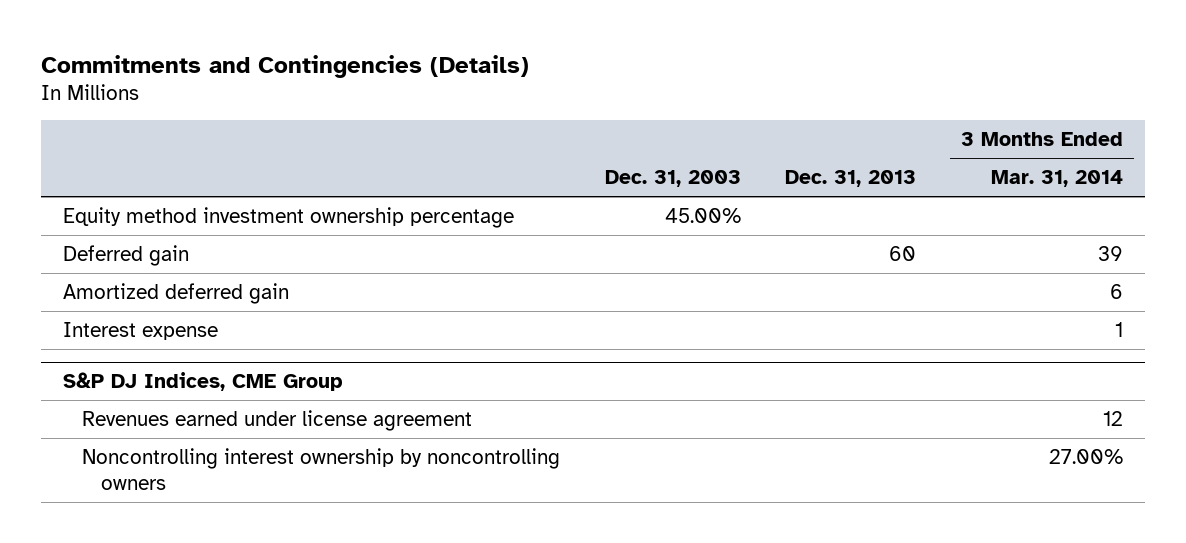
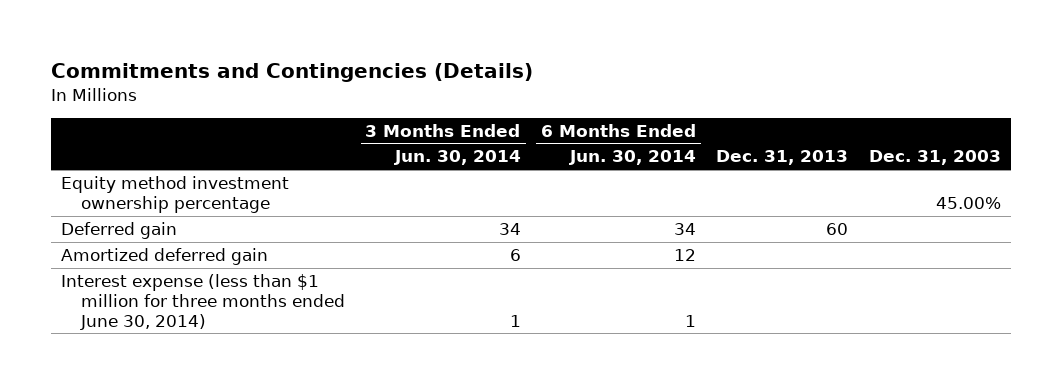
- | Dec. 31, 2003 | Dec. 31, 2013 | 3 Months Ended Mar. 31, 2014
+ | 3 Months Ended Jun. 30, 2014 | 6 Months Ended Jun. 30, 2014 | Dec. 31, 2013 | Dec. 31, 2003
- Interest expense | | | 1
- S&P DJ Indices, CME Group
- Revenues earned under license agreement | | | 12
- Noncontrolling interest ownership by noncontrolling owners | | | 27.00%
+ Interest expense (less than $1 million for three months ended June 30, 2014) | 1 | 1 | |

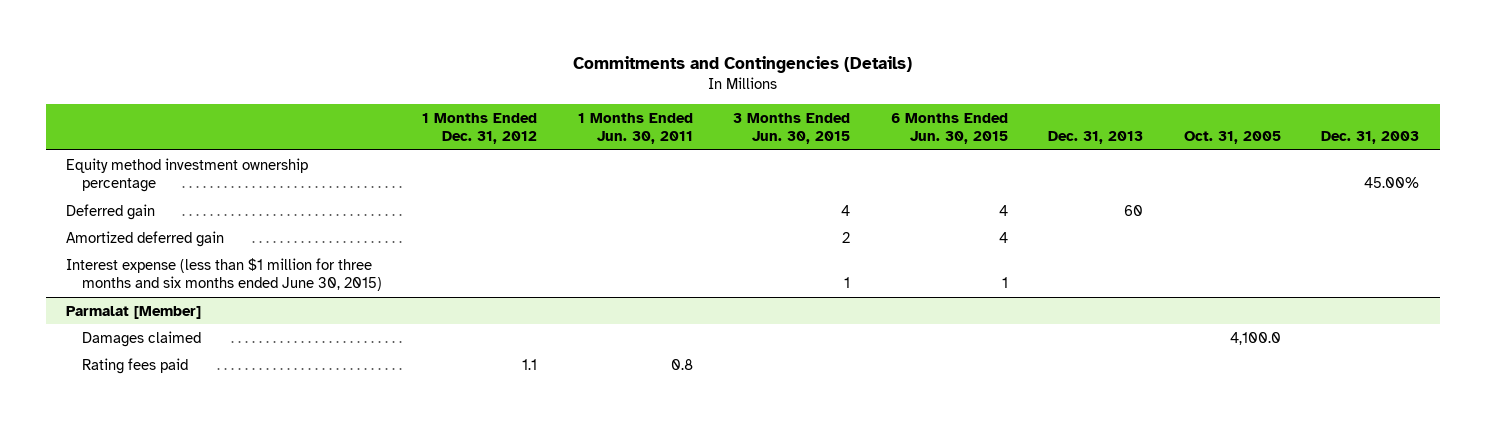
- | 3 Months Ended Jun. 30, 2014 | 6 Months Ended Jun. 30, 2014 | Dec. 31, 2013 | Dec. 31, 2003
+ | 1 Months Ended Dec. 31, 2012 | 1 Months Ended Jun. 30, 2011 | 3 Months Ended Jun. 30, 2015 | 6 Months Ended Jun. 30, 2015 | Dec. 31, 2013 | Oct. 31, 2005 | Dec. 31, 2003
- Interest expense (less than $1 million for three months ended June 30, 2014) | 1 | 1 | |
+ Interest expense (less than $1 million for three months and six months ended June 30, 2015) | | | 1 | 1 | | |
+ Parmalat [Member]
+ Damages claimed | | | | | | 4,100.0 |
+ Rating fees paid | 1.1 | 0.8 | | | | |

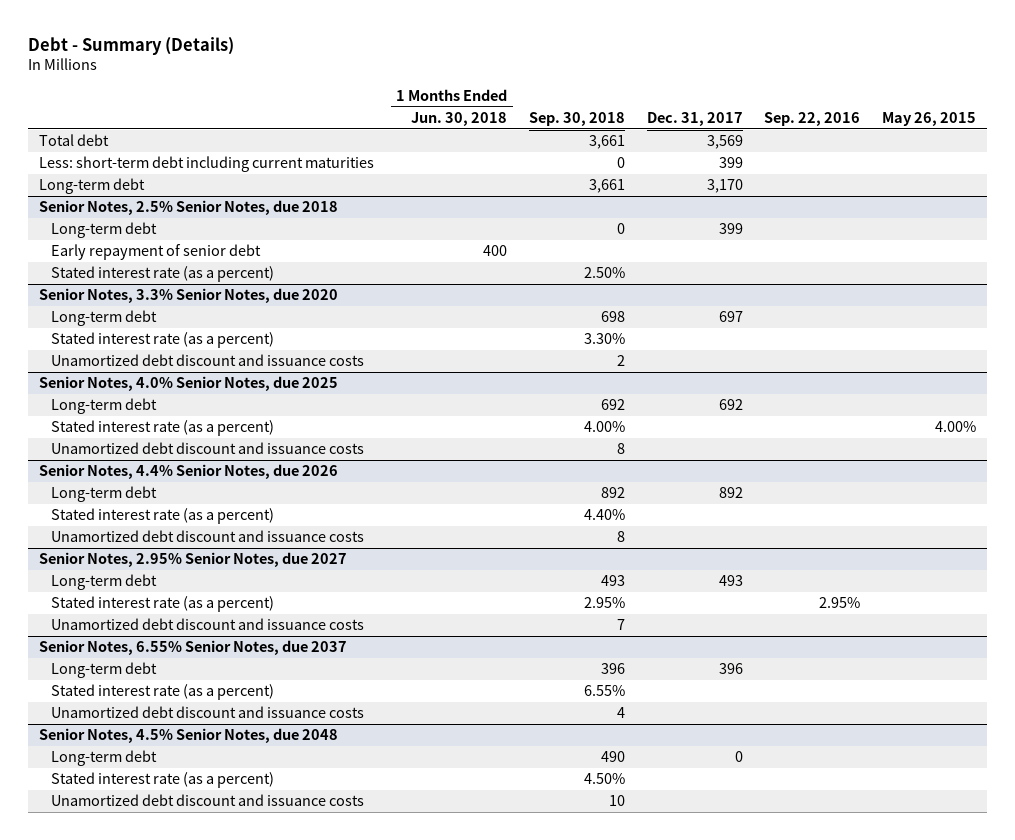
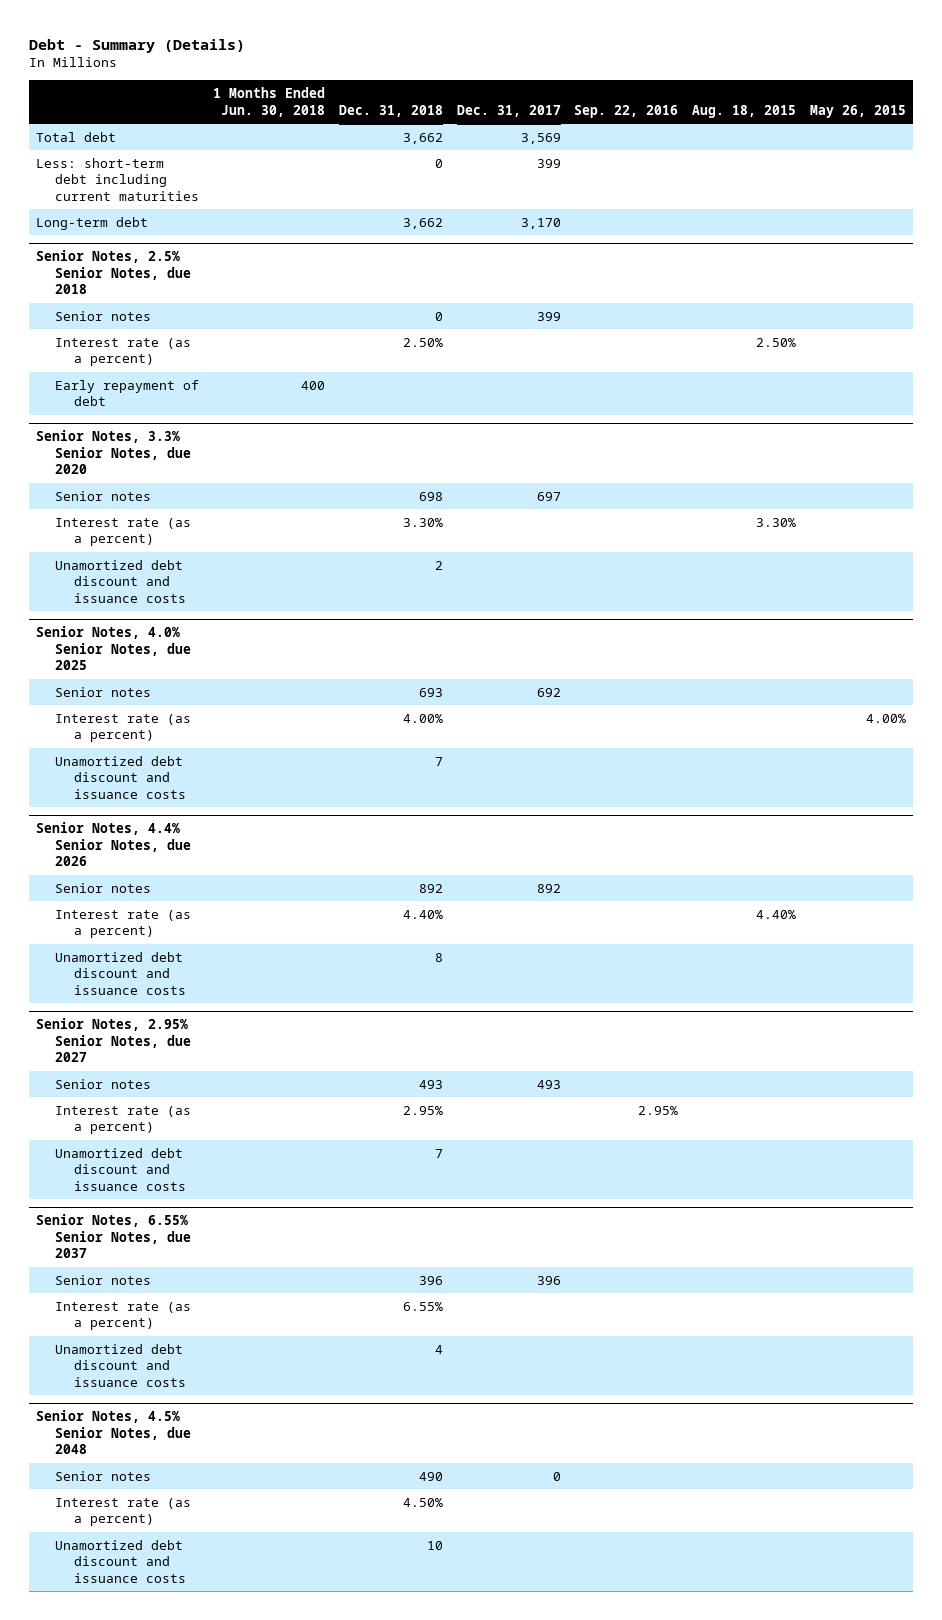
- | 1 Months Ended Jun. 30, 2018 | Sep. 30, 2018 | Dec. 31, 2017 | Sep. 22, 2016 | May 26, 2015
+ | 1 Months Ended Jun. 30, 2018 | Dec. 31, 2018 | Dec. 31, 2017 | Sep. 22, 2016 | Aug. 18, 2015 | May 26, 2015
@ Senior Notes, 2.5% Senior Notes, due 2018
- Long-term debt | | 0 | 399 | |
- Early repayment of senior debt | 400 | | | |
- Stated interest rate (as a percent) | | 2.50% | | |
+ Senior notes | | 0 | 399 | | |
+ Interest rate (as a percent) | | 2.50% | | | 2.50% |
+ Early repayment of debt | 400 | | | | |
@ Senior Notes, 3.3% Senior Notes, due 2020
- Long-term debt | | 698 | 697 | |
- Stated interest rate (as a percent) | | 3.30% | | |
+ Senior notes | | 698 | 697 | | |
+ Interest rate (as a percent) | | 3.30% | | | 3.30% |
@ Senior Notes, 4.0% Senior Notes, due 2025
- Long-term debt | | 692 | 692 | |
- Stated interest rate (as a percent) | | 4.00% | | | 4.00%
+ Senior notes | | 693 | 692 | | |
+ Interest rate (as a percent) | | 4.00% | | | | 4.00%
@ Senior Notes, 4.4% Senior Notes, due 2026
- Long-term debt | | 892 | 892 | |
- Stated interest rate (as a percent) | | 4.40% | | |
+ Senior notes | | 892 | 892 | | |
+ Interest rate (as a percent) | | 4.40% | | | 4.40% |
@ Senior Notes, 2.95% Senior Notes, due 2027
- Long-term debt | | 493 | 493 | |
- Stated interest rate (as a percent) | | 2.95% | | 2.95% |
+ Senior notes | | 493 | 493 | | |
+ Interest rate (as a percent) | | 2.95% | | 2.95% | |
@ Senior Notes, 6.55% Senior Notes, due 2037
- Long-term debt | | 396 | 396 | |
- Stated interest rate (as a percent) | | 6.55% | | |
+ Senior notes | | 396 | 396 | | |
+ Interest rate (as a percent) | | 6.55% | | | |
@ Senior Notes, 4.5% Senior Notes, due 2048
- Long-term debt | | 490 | 0 | |
- Stated interest rate (as a percent) | | 4.50% | | |
+ Senior notes | | 490 | 0 | | |
+ Interest rate (as a percent) | | 4.50% | | | |

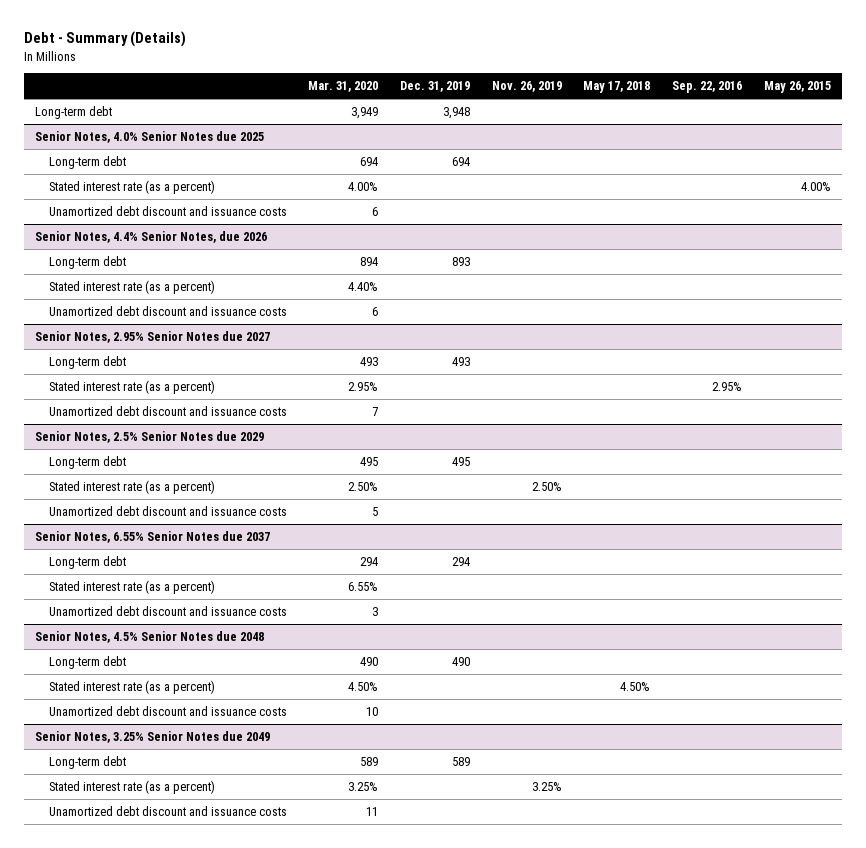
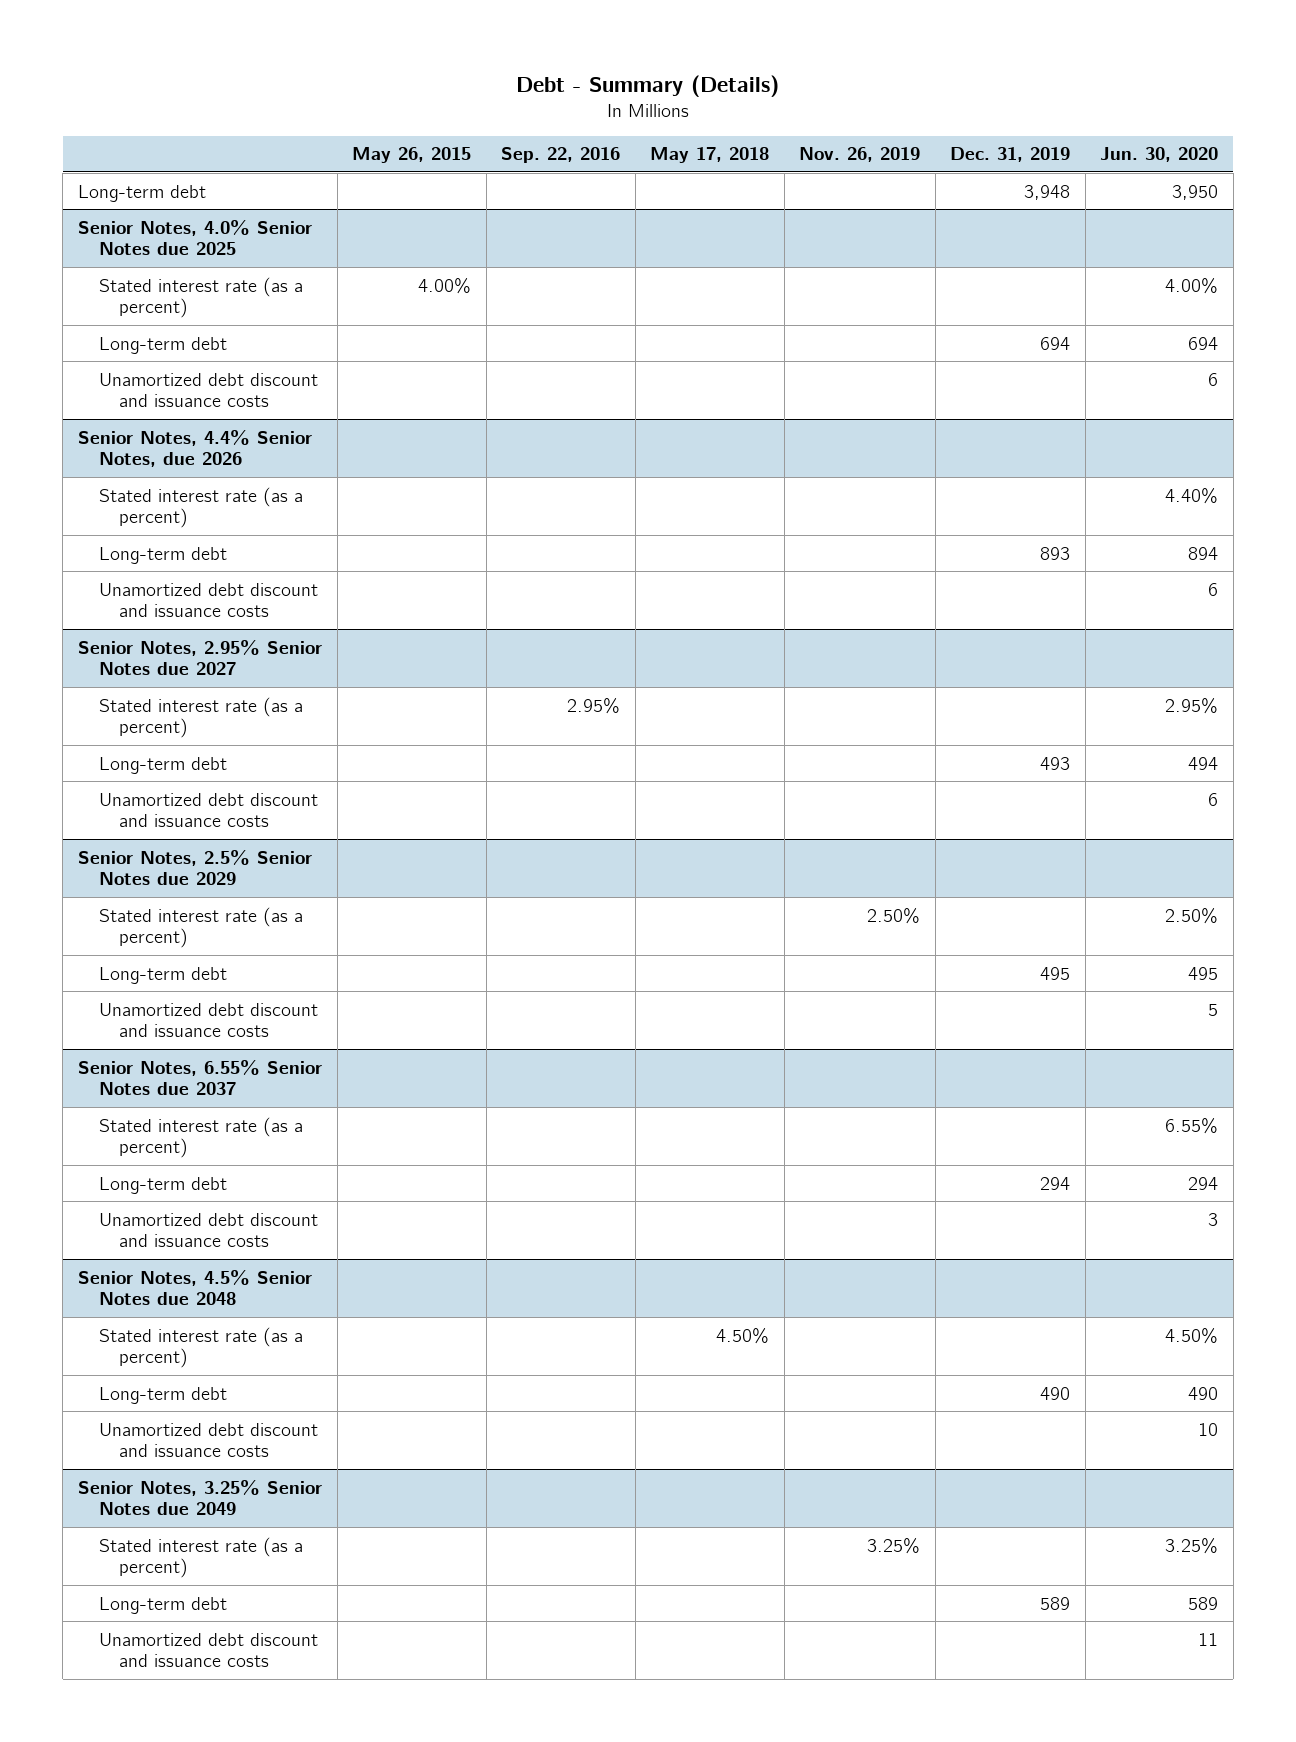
- | Mar. 31, 2020 | Dec. 31, 2019 | Nov. 26, 2019 | May 17, 2018 | Sep. 22, 2016 | May 26, 2015
+ | May 26, 2015 | Sep. 22, 2016 | May 17, 2018 | Nov. 26, 2019 | Dec. 31, 2019 | Jun. 30, 2020
@ Senior Notes, 4.0% Senior Notes due 2025
moved down: Long-term debt | | | | | 694 | 694
@ Senior Notes, 4.4% Senior Notes, due 2026
moved down: Long-term debt | | | | | 893 | 894
@ Senior Notes, 2.95% Senior Notes due 2027
moved down: Long-term debt | | | | | 493 | 494
@ Senior Notes, 2.5% Senior Notes due 2029
moved down: Long-term debt | | | | | 495 | 495
@ Senior Notes, 6.55% Senior Notes due 2037
moved down: Long-term debt | | | | | 294 | 294
@ Senior Notes, 4.5% Senior Notes due 2048
moved down: Long-term debt | | | | | 490 | 490
@ Senior Notes, 3.25% Senior Notes due 2049
moved down: Long-term debt | | | | | 589 | 589

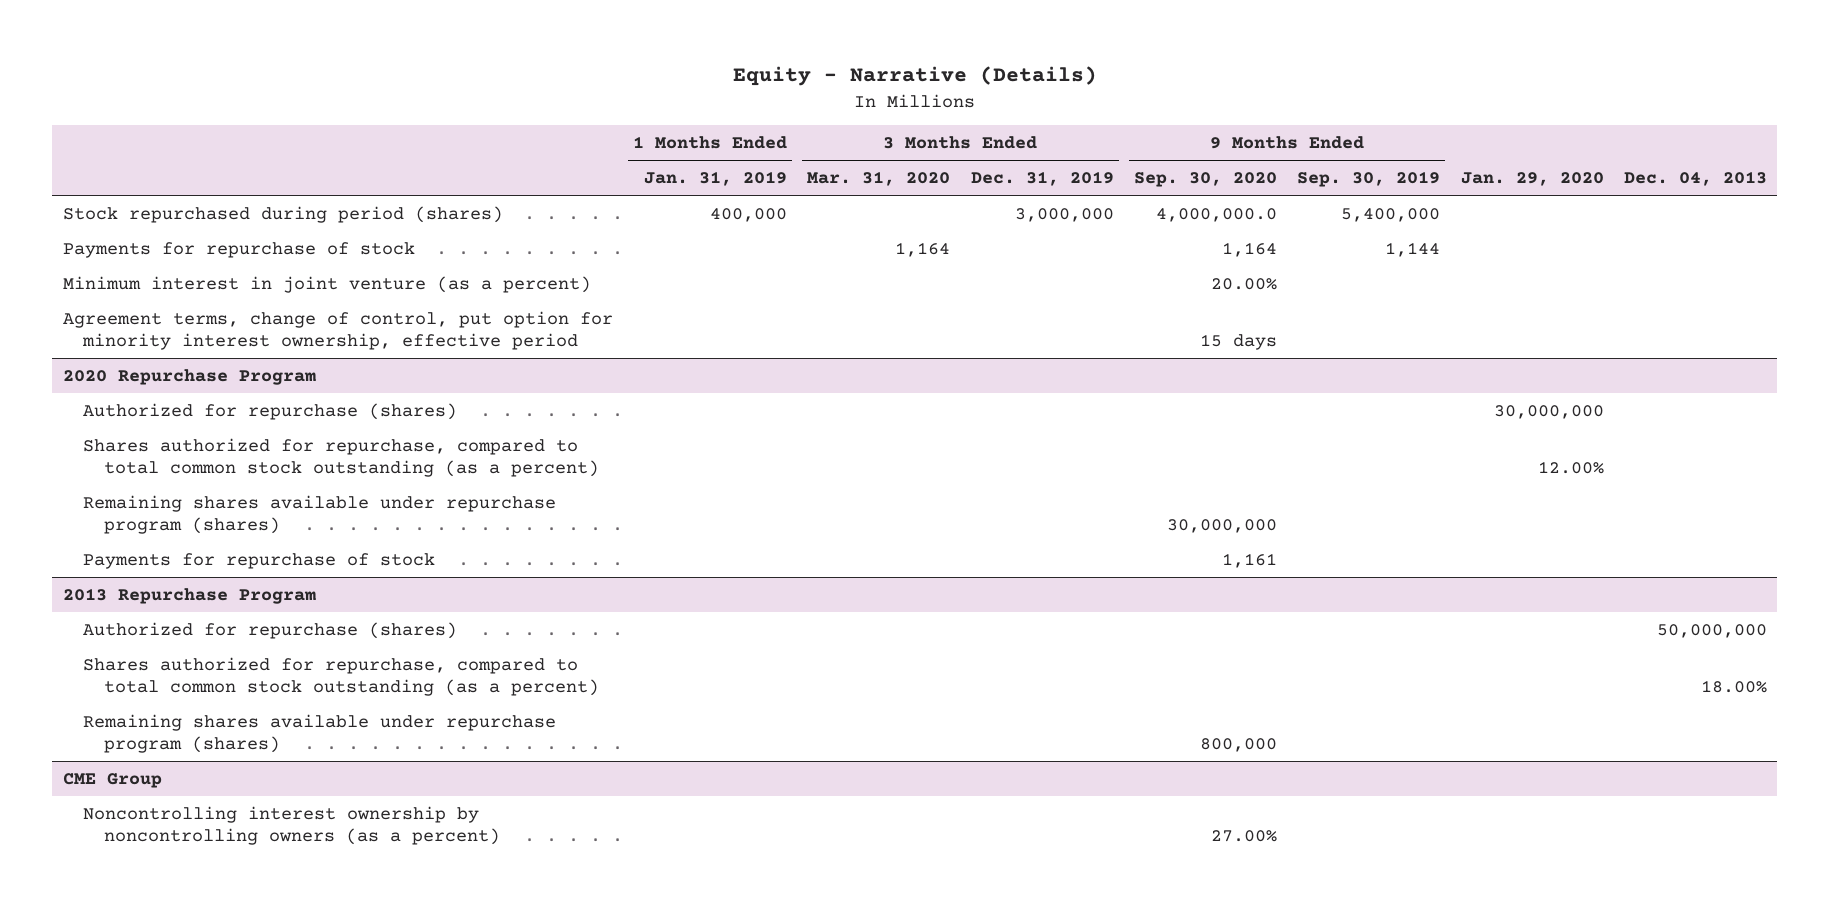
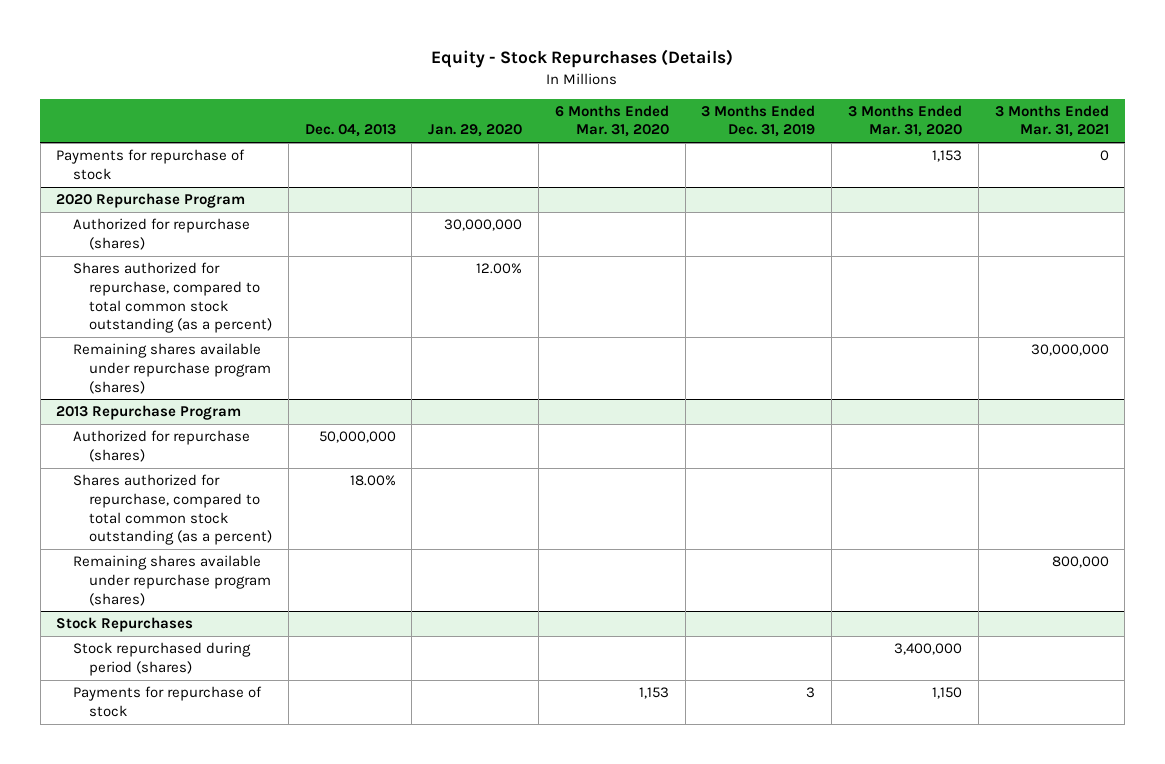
- Equity - Narrative (Details)
+ Equity - Stock Repurchases (Details)
- | 1 Months Ended Jan. 31, 2019 | 3 Months Ended Mar. 31, 2020 | 3 Months Ended Dec. 31, 2019 | 9 Months Ended Sep. 30, 2020 | 9 Months Ended Sep. 30, 2019 | Jan. 29, 2020 | Dec. 04, 2013
+ | Dec. 04, 2013 | Jan. 29, 2020 | 6 Months Ended Mar. 31, 2020 | 3 Months Ended Dec. 31, 2019 | 3 Months Ended Mar. 31, 2020 | 3 Months Ended Mar. 31, 2021
- Stock repurchased during period (shares) | 400,000 | | 3,000,000 | 4,000,000.0 | 5,400,000 | |
- Payments for repurchase of stock | | 1,164 | | 1,164 | 1,144 | |
- Minimum interest in joint venture (as a percent) | | | | 20.00% | | |
- Agreement terms, change of control, put option for minority interest ownership, effective period | | | | 15 days | | |
+ Payments for repurchase of stock | | | | | 1,153 | 0
@ 2020 Repurchase Program
- Payments for repurchase of stock | | | | 1,161 | | |
- CME Group
- Noncontrolling interest ownership by noncontrolling owners (as a percent) | | | | 27.00% | | |
+ Stock Repurchases
+ Stock repurchased during period (shares) | | | | | 3,400,000 |
+ Payments for repurchase of stock | | | 1,153 | 3 | 1,150 |

